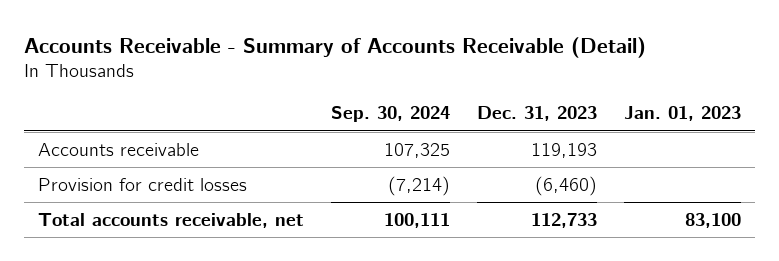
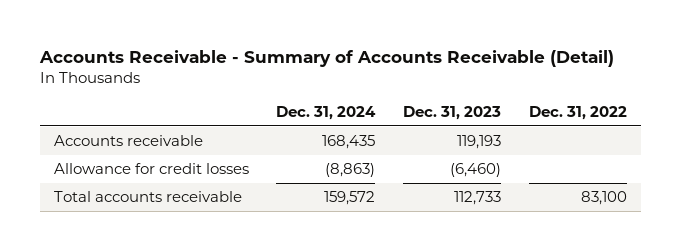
- | Sep. 30, 2024 | Dec. 31, 2023 | Jan. 01, 2023
+ | Dec. 31, 2024 | Dec. 31, 2023 | Dec. 31, 2022
- Provision for credit losses | (7,214) | (6,460) |
- Total accounts receivable, net | 100,111 | 112,733 | 83,100
+ Allowance for credit losses | (8,863) | (6,460) |
+ Total accounts receivable | 159,572 | 112,733 | 83,100

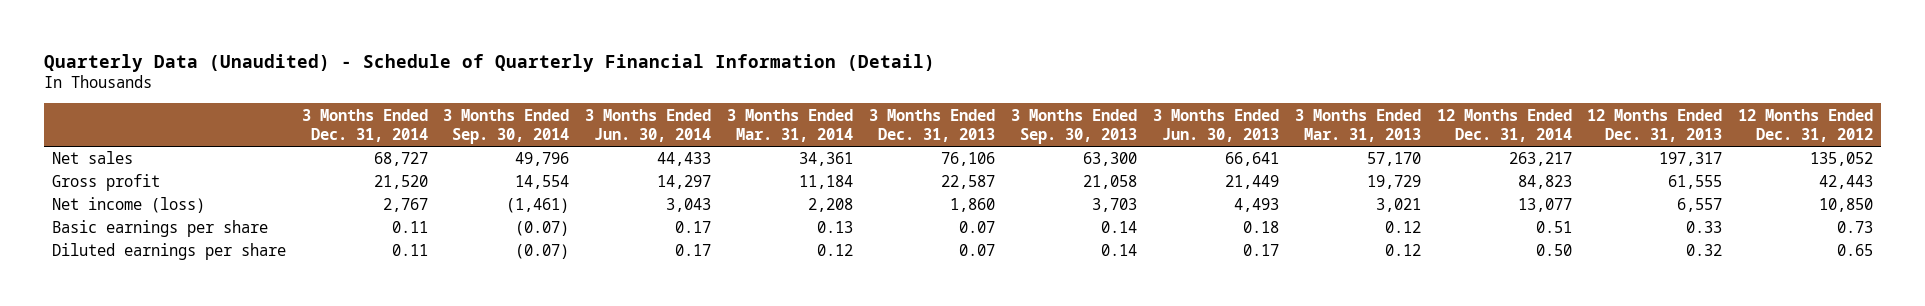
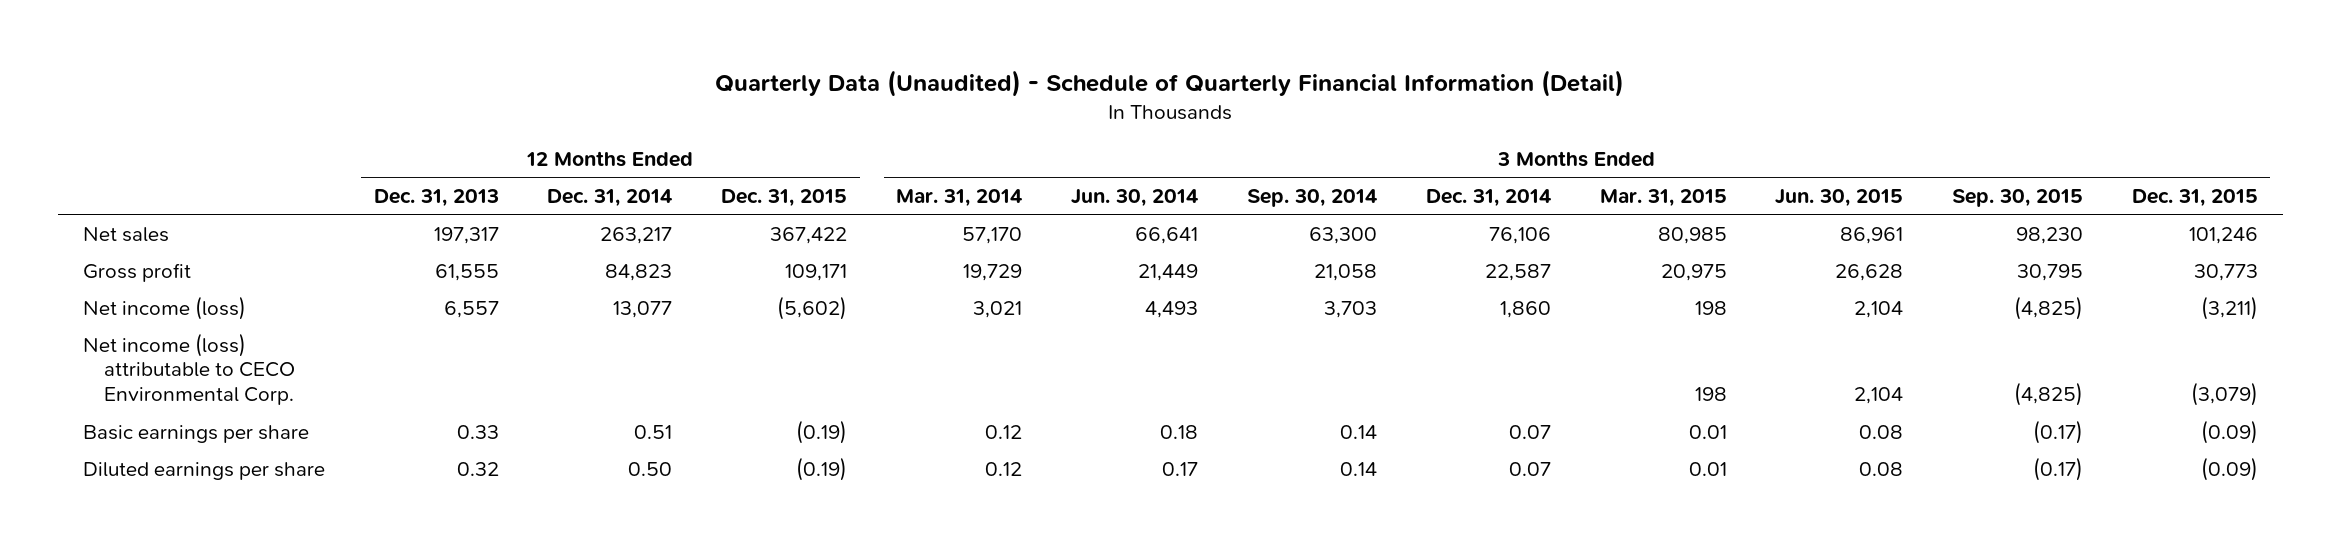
- | 3 Months Ended Dec. 31, 2014 | 3 Months Ended Sep. 30, 2014 | 3 Months Ended Jun. 30, 2014 | 3 Months Ended Mar. 31, 2014 | 3 Months Ended Dec. 31, 2013 | 3 Months Ended Sep. 30, 2013 | 3 Months Ended Jun. 30, 2013 | 3 Months Ended Mar. 31, 2013 | 12 Months Ended Dec. 31, 2014 | 12 Months Ended Dec. 31, 2013 | 12 Months Ended Dec. 31, 2012
+ | 12 Months Ended Dec. 31, 2013 | 12 Months Ended Dec. 31, 2014 | 12 Months Ended Dec. 31, 2015 | 3 Months Ended Mar. 31, 2014 | 3 Months Ended Jun. 30, 2014 | 3 Months Ended Sep. 30, 2014 | 3 Months Ended Dec. 31, 2014 | 3 Months Ended Mar. 31, 2015 | 3 Months Ended Jun. 30, 2015 | 3 Months Ended Sep. 30, 2015 | 3 Months Ended Dec. 31, 2015
- Net sales | 68,727 | 49,796 | 44,433 | 34,361 | 76,106 | 63,300 | 66,641 | 57,170 | 263,217 | 197,317 | 135,052
- Gross profit | 21,520 | 14,554 | 14,297 | 11,184 | 22,587 | 21,058 | 21,449 | 19,729 | 84,823 | 61,555 | 42,443
- Net income (loss) | 2,767 | (1,461) | 3,043 | 2,208 | 1,860 | 3,703 | 4,493 | 3,021 | 13,077 | 6,557 | 10,850
- Basic earnings per share | 0.11 | (0.07) | 0.17 | 0.13 | 0.07 | 0.14 | 0.18 | 0.12 | 0.51 | 0.33 | 0.73
- Diluted earnings per share | 0.11 | (0.07) | 0.17 | 0.12 | 0.07 | 0.14 | 0.17 | 0.12 | 0.50 | 0.32 | 0.65
+ Net sales | 197,317 | 263,217 | 367,422 | 57,170 | 66,641 | 63,300 | 76,106 | 80,985 | 86,961 | 98,230 | 101,246
+ Gross profit | 61,555 | 84,823 | 109,171 | 19,729 | 21,449 | 21,058 | 22,587 | 20,975 | 26,628 | 30,795 | 30,773
+ Net income (loss) | 6,557 | 13,077 | (5,602) | 3,021 | 4,493 | 3,703 | 1,860 | 198 | 2,104 | (4,825) | (3,211)
+ Net income (loss) attributable to CECO Environmental Corp. | | | | | | | | 198 | 2,104 | (4,825) | (3,079)
+ Basic earnings per share | 0.33 | 0.51 | (0.19) | 0.12 | 0.18 | 0.14 | 0.07 | 0.01 | 0.08 | (0.17) | (0.09)
+ Diluted earnings per share | 0.32 | 0.50 | (0.19) | 0.12 | 0.17 | 0.14 | 0.07 | 0.01 | 0.08 | (0.17) | (0.09)

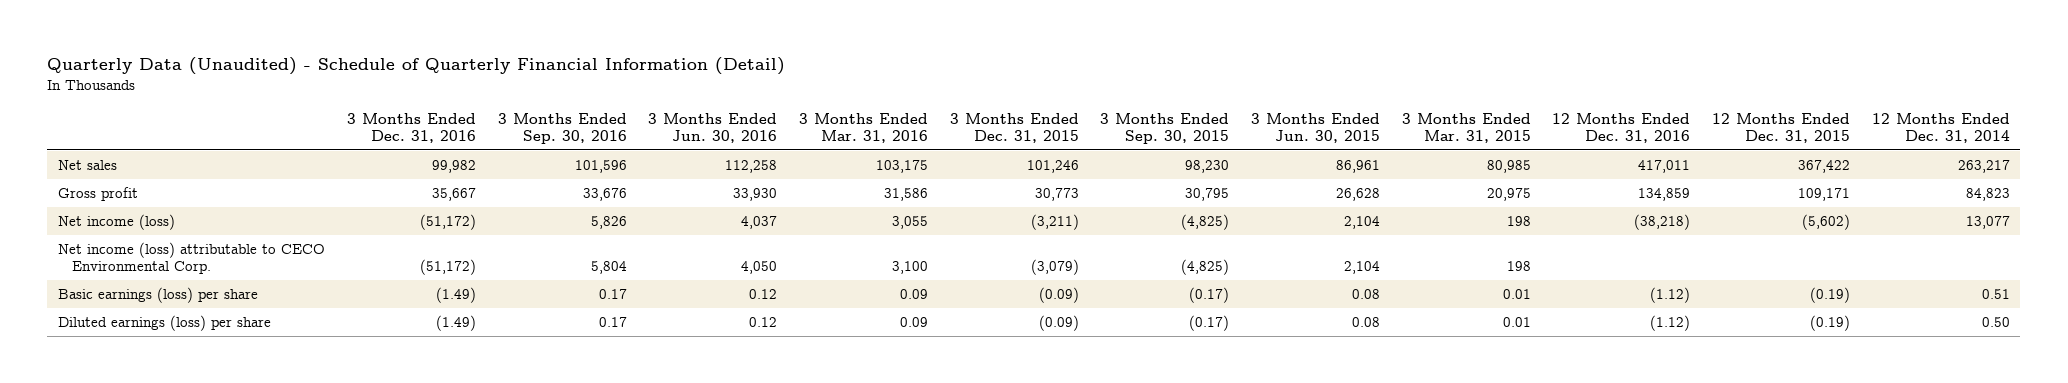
- | 12 Months Ended Dec. 31, 2013 | 12 Months Ended Dec. 31, 2014 | 12 Months Ended Dec. 31, 2015 | 3 Months Ended Mar. 31, 2014 | 3 Months Ended Jun. 30, 2014 | 3 Months Ended Sep. 30, 2014 | 3 Months Ended Dec. 31, 2014 | 3 Months Ended Mar. 31, 2015 | 3 Months Ended Jun. 30, 2015 | 3 Months Ended Sep. 30, 2015 | 3 Months Ended Dec. 31, 2015
+ | 3 Months Ended Dec. 31, 2016 | 3 Months Ended Sep. 30, 2016 | 3 Months Ended Jun. 30, 2016 | 3 Months Ended Mar. 31, 2016 | 3 Months Ended Dec. 31, 2015 | 3 Months Ended Sep. 30, 2015 | 3 Months Ended Jun. 30, 2015 | 3 Months Ended Mar. 31, 2015 | 12 Months Ended Dec. 31, 2016 | 12 Months Ended Dec. 31, 2015 | 12 Months Ended Dec. 31, 2014
- Basic earnings per share | 0.33 | 0.51 | (0.19) | 0.12 | 0.18 | 0.14 | 0.07 | 0.01 | 0.08 | (0.17) | (0.09)
- Diluted earnings per share | 0.32 | 0.50 | (0.19) | 0.12 | 0.17 | 0.14 | 0.07 | 0.01 | 0.08 | (0.17) | (0.09)
+ Basic earnings (loss) per share | (1.49) | 0.17 | 0.12 | 0.09 | (0.09) | (0.17) | 0.08 | 0.01 | (1.12) | (0.19) | 0.51
+ Diluted earnings (loss) per share | (1.49) | 0.17 | 0.12 | 0.09 | (0.09) | (0.17) | 0.08 | 0.01 | (1.12) | (0.19) | 0.50

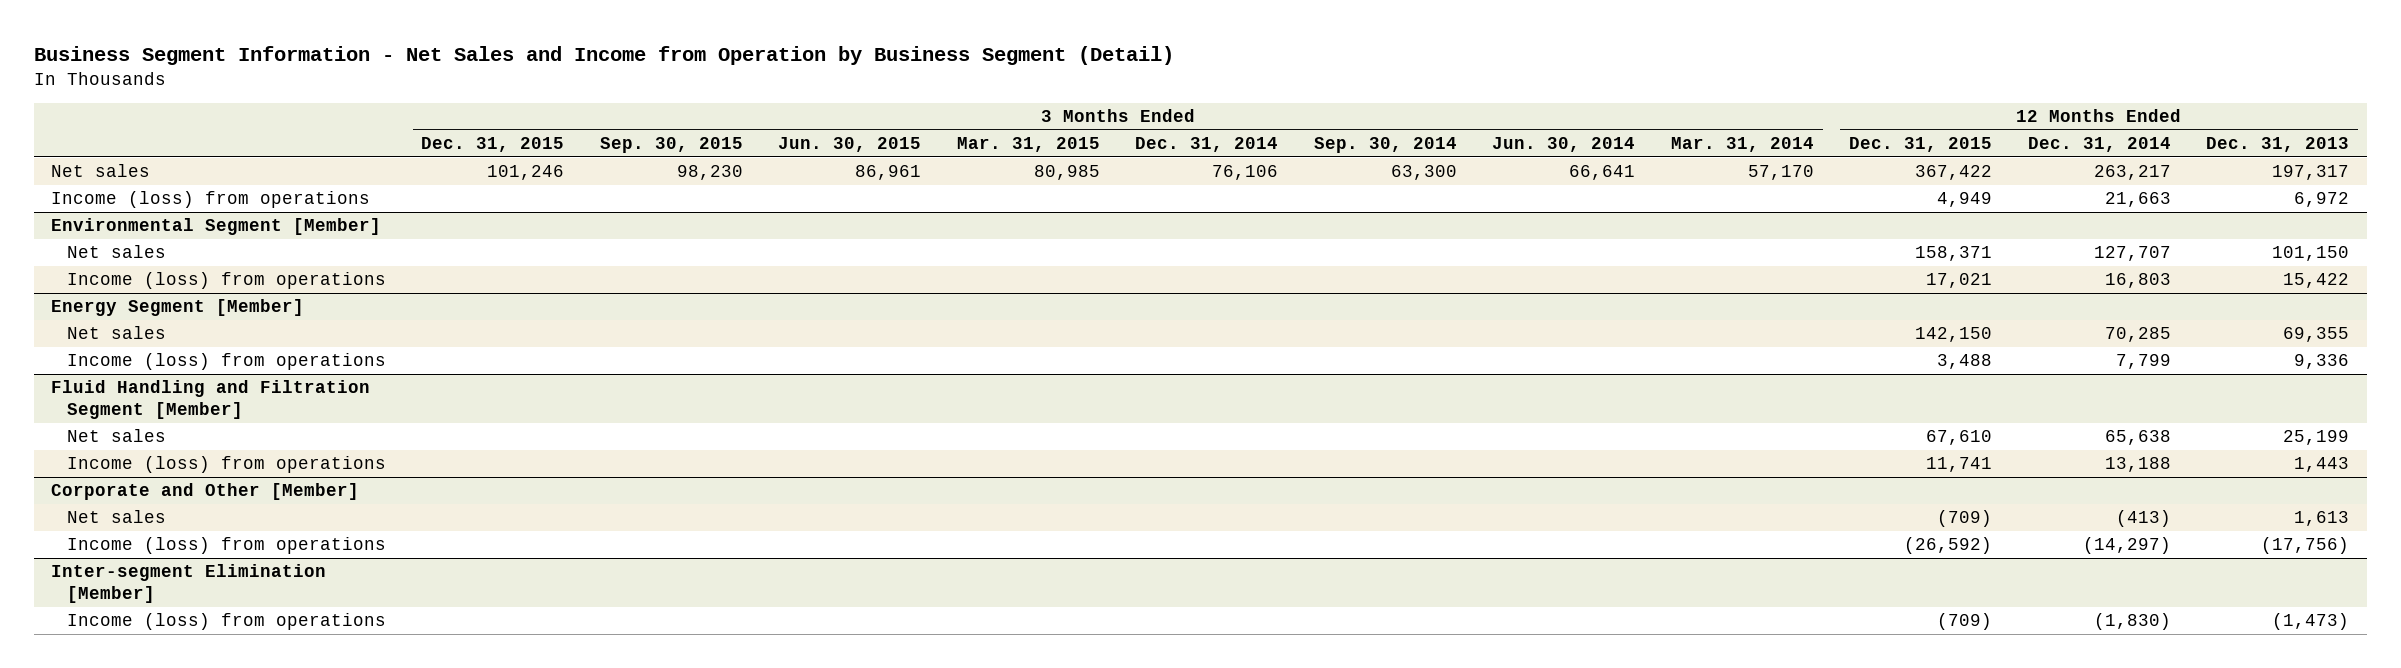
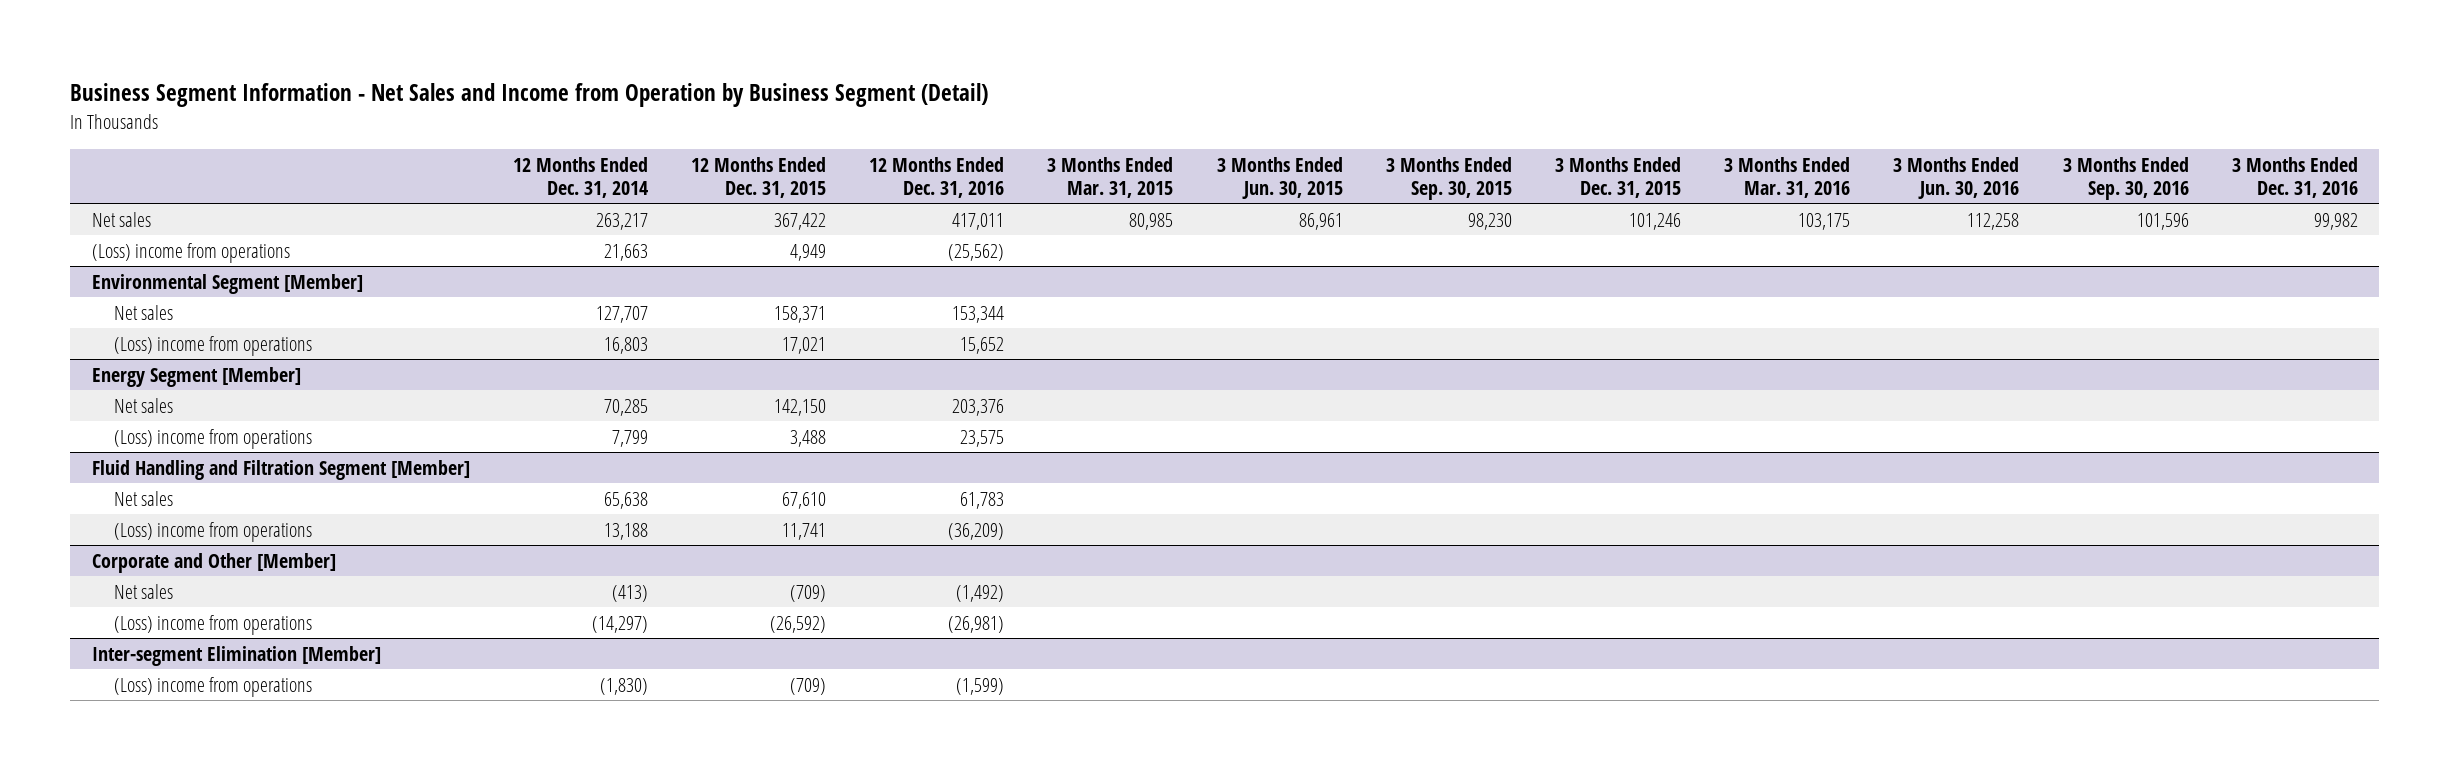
- | 3 Months Ended Dec. 31, 2015 | 3 Months Ended Sep. 30, 2015 | 3 Months Ended Jun. 30, 2015 | 3 Months Ended Mar. 31, 2015 | 3 Months Ended Dec. 31, 2014 | 3 Months Ended Sep. 30, 2014 | 3 Months Ended Jun. 30, 2014 | 3 Months Ended Mar. 31, 2014 | 12 Months Ended Dec. 31, 2015 | 12 Months Ended Dec. 31, 2014 | 12 Months Ended Dec. 31, 2013
+ | 12 Months Ended Dec. 31, 2014 | 12 Months Ended Dec. 31, 2015 | 12 Months Ended Dec. 31, 2016 | 3 Months Ended Mar. 31, 2015 | 3 Months Ended Jun. 30, 2015 | 3 Months Ended Sep. 30, 2015 | 3 Months Ended Dec. 31, 2015 | 3 Months Ended Mar. 31, 2016 | 3 Months Ended Jun. 30, 2016 | 3 Months Ended Sep. 30, 2016 | 3 Months Ended Dec. 31, 2016
- Income (loss) from operations | | | | | | | | | 4,949 | 21,663 | 6,972
+ (Loss) income from operations | 21,663 | 4,949 | (25,562) | | | | | | | |
@ Environmental Segment [Member]
- Income (loss) from operations | | | | | | | | | 17,021 | 16,803 | 15,422
+ (Loss) income from operations | 16,803 | 17,021 | 15,652 | | | | | | | |
@ Energy Segment [Member]
- Income (loss) from operations | | | | | | | | | 3,488 | 7,799 | 9,336
+ (Loss) income from operations | 7,799 | 3,488 | 23,575 | | | | | | | |
@ Fluid Handling and Filtration Segment [Member]
- Income (loss) from operations | | | | | | | | | 11,741 | 13,188 | 1,443
+ (Loss) income from operations | 13,188 | 11,741 | (36,209) | | | | | | | |
@ Corporate and Other [Member]
- Income (loss) from operations | | | | | | | | | (26,592) | (14,297) | (17,756)
+ (Loss) income from operations | (14,297) | (26,592) | (26,981) | | | | | | | |
@ Inter-segment Elimination [Member]
- Income (loss) from operations | | | | | | | | | (709) | (1,830) | (1,473)
+ (Loss) income from operations | (1,830) | (709) | (1,599) | | | | | | | |

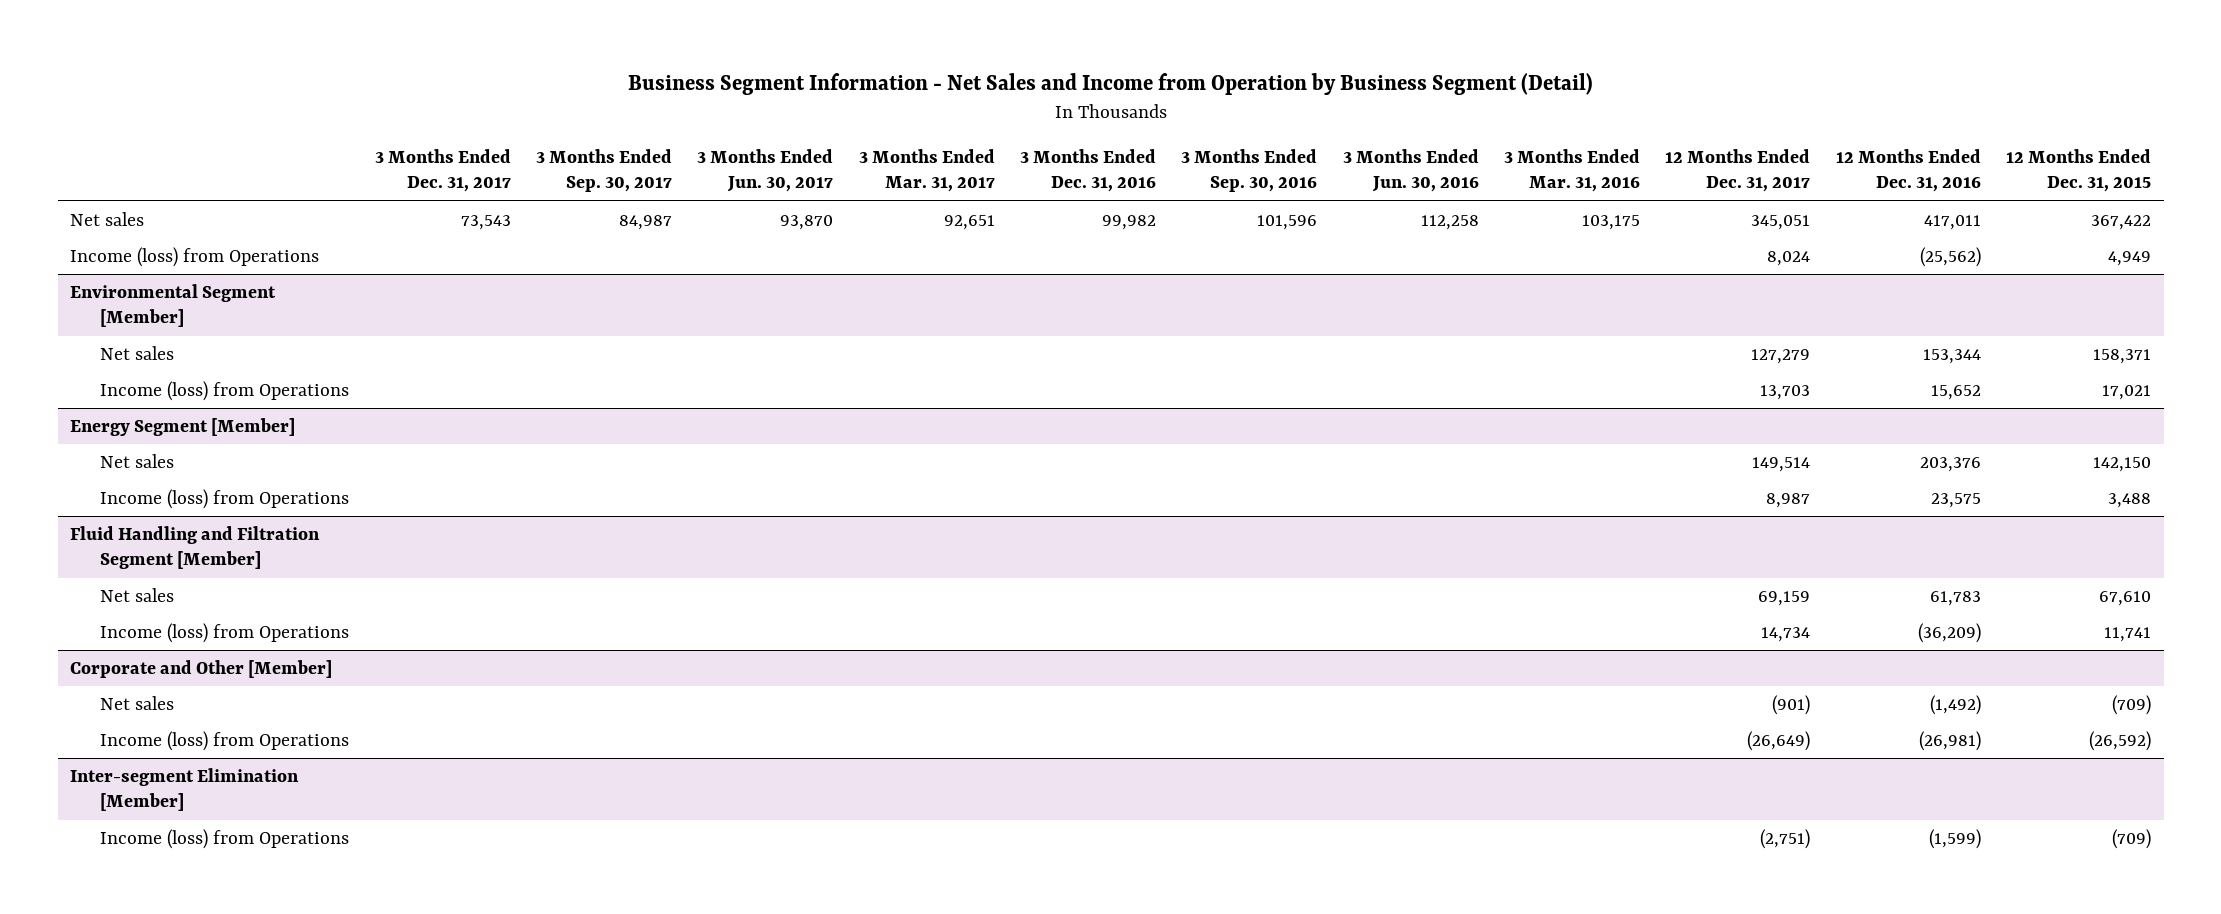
- | 12 Months Ended Dec. 31, 2014 | 12 Months Ended Dec. 31, 2015 | 12 Months Ended Dec. 31, 2016 | 3 Months Ended Mar. 31, 2015 | 3 Months Ended Jun. 30, 2015 | 3 Months Ended Sep. 30, 2015 | 3 Months Ended Dec. 31, 2015 | 3 Months Ended Mar. 31, 2016 | 3 Months Ended Jun. 30, 2016 | 3 Months Ended Sep. 30, 2016 | 3 Months Ended Dec. 31, 2016
+ | 3 Months Ended Dec. 31, 2017 | 3 Months Ended Sep. 30, 2017 | 3 Months Ended Jun. 30, 2017 | 3 Months Ended Mar. 31, 2017 | 3 Months Ended Dec. 31, 2016 | 3 Months Ended Sep. 30, 2016 | 3 Months Ended Jun. 30, 2016 | 3 Months Ended Mar. 31, 2016 | 12 Months Ended Dec. 31, 2017 | 12 Months Ended Dec. 31, 2016 | 12 Months Ended Dec. 31, 2015
- (Loss) income from operations | 21,663 | 4,949 | (25,562) | | | | | | | |
+ Income (loss) from Operations | | | | | | | | | 8,024 | (25,562) | 4,949
@ Environmental Segment [Member]
- (Loss) income from operations | 16,803 | 17,021 | 15,652 | | | | | | | |
+ Income (loss) from Operations | | | | | | | | | 13,703 | 15,652 | 17,021
@ Energy Segment [Member]
- (Loss) income from operations | 7,799 | 3,488 | 23,575 | | | | | | | |
+ Income (loss) from Operations | | | | | | | | | 8,987 | 23,575 | 3,488
@ Fluid Handling and Filtration Segment [Member]
- (Loss) income from operations | 13,188 | 11,741 | (36,209) | | | | | | | |
+ Income (loss) from Operations | | | | | | | | | 14,734 | (36,209) | 11,741
@ Corporate and Other [Member]
- (Loss) income from operations | (14,297) | (26,592) | (26,981) | | | | | | | |
+ Income (loss) from Operations | | | | | | | | | (26,649) | (26,981) | (26,592)
@ Inter-segment Elimination [Member]
- (Loss) income from operations | (1,830) | (709) | (1,599) | | | | | | | |
+ Income (loss) from Operations | | | | | | | | | (2,751) | (1,599) | (709)

